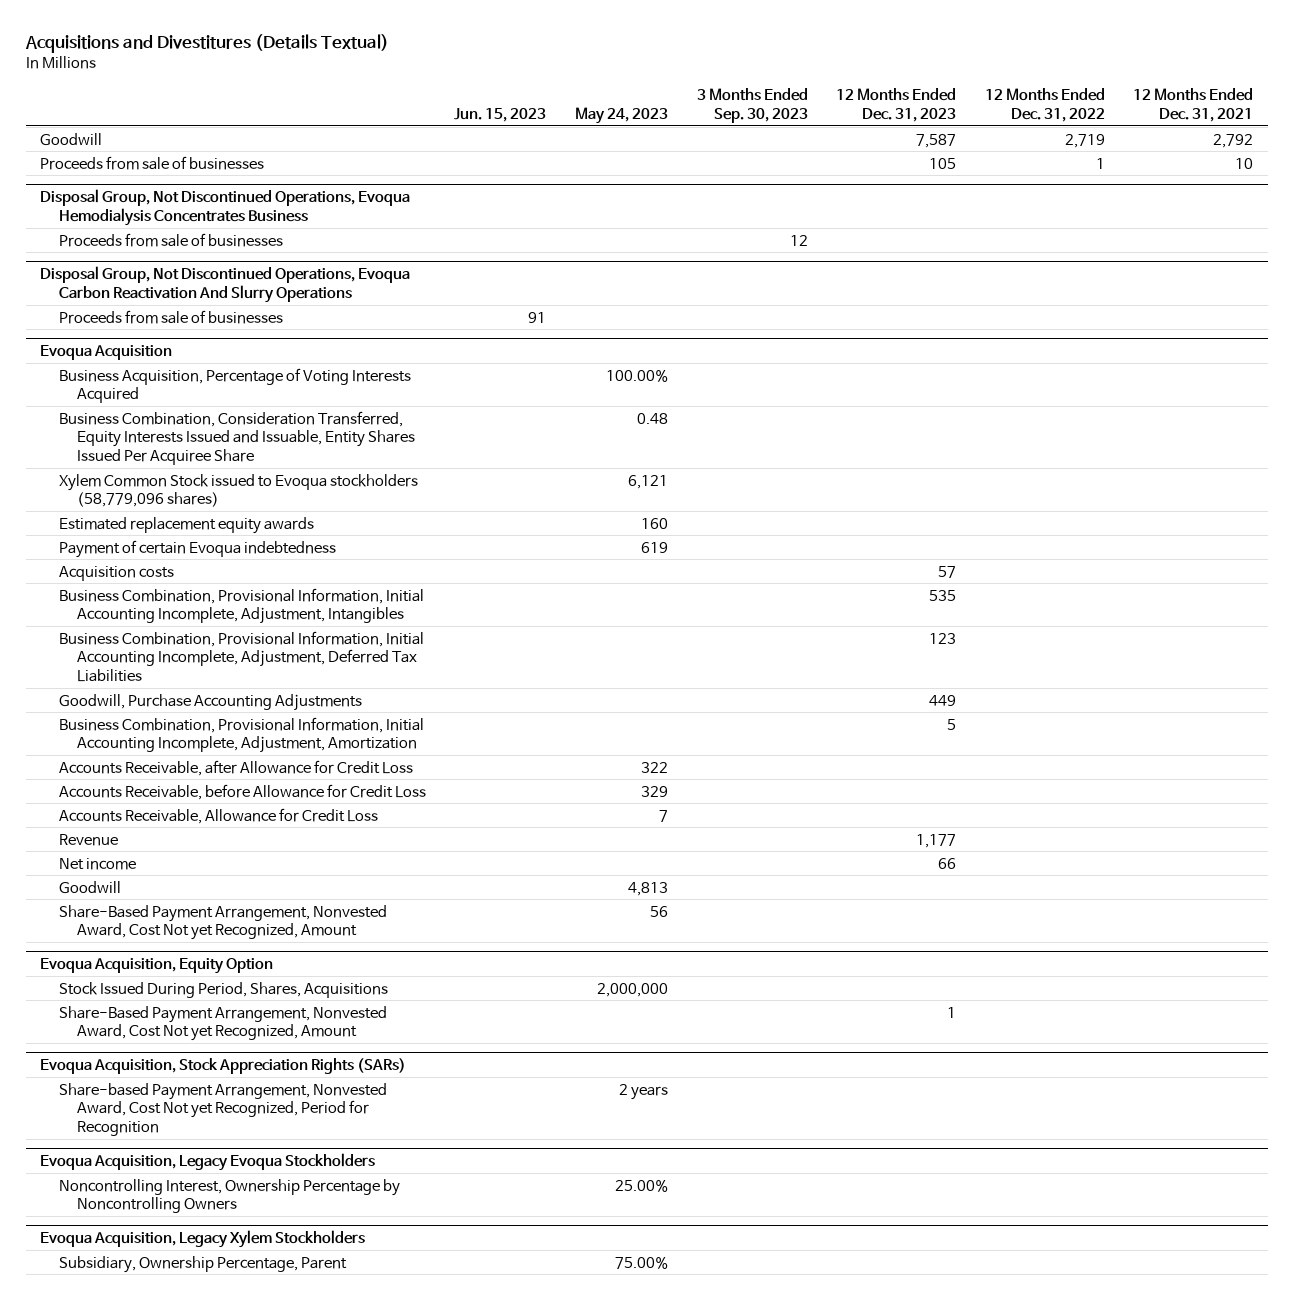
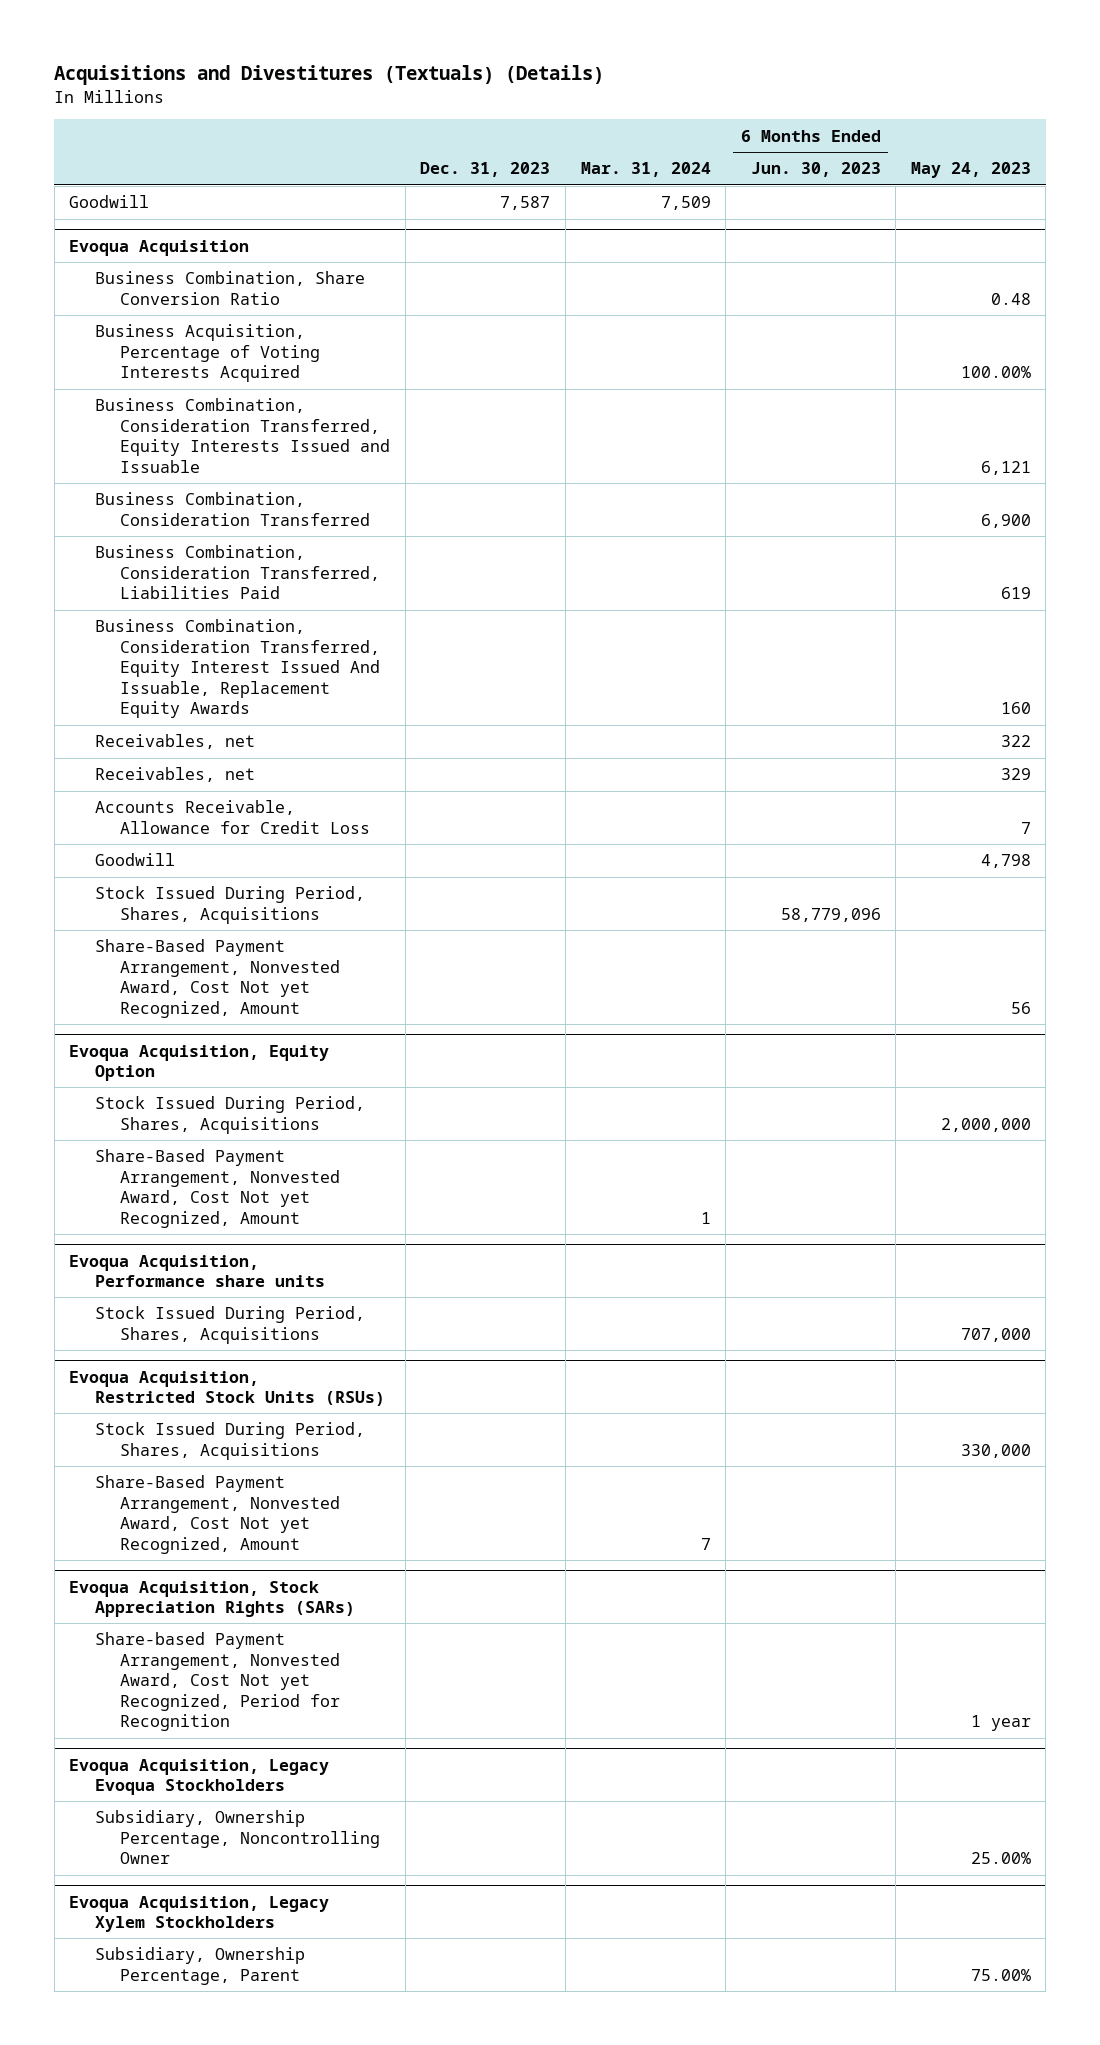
- Acquisitions and Divestitures (Details Textual)
+ Acquisitions and Divestitures (Textuals) (Details)
- | Jun. 15, 2023 | May 24, 2023 | 3 Months Ended Sep. 30, 2023 | 12 Months Ended Dec. 31, 2023 | 12 Months Ended Dec. 31, 2022 | 12 Months Ended Dec. 31, 2021
+ | Dec. 31, 2023 | Mar. 31, 2024 | 6 Months Ended Jun. 30, 2023 | May 24, 2023
- Proceeds from sale of businesses | | | | 105 | 1 | 10
- Disposal Group, Not Discontinued Operations, Evoqua Hemodialysis Concentrates Business
- Proceeds from sale of businesses | | | 12 | | |
- Disposal Group, Not Discontinued Operations, Evoqua Carbon Reactivation And Slurry Operations
- Proceeds from sale of businesses | 91 | | | | |
@ Evoqua Acquisition
+ Business Combination, Share Conversion Ratio | | | | 0.48
- Business Combination, Consideration Transferred, Equity Interests Issued and Issuable, Entity Shares Issued Per Acquiree Share | | 0.48 | | | |
- Xylem Common Stock issued to Evoqua stockholders (58,779,096 shares) | | 6,121 | | | |
- Estimated replacement equity awards | | 160 | | | |
- Payment of certain Evoqua indebtedness | | 619 | | | |
- Acquisition costs | | | | 57 | |
- Business Combination, Provisional Information, Initial Accounting Incomplete, Adjustment, Intangibles | | | | 535 | |
- Business Combination, Provisional Information, Initial Accounting Incomplete, Adjustment, Deferred Tax Liabilities | | | | 123 | |
- Goodwill, Purchase Accounting Adjustments | | | | 449 | |
- Business Combination, Provisional Information, Initial Accounting Incomplete, Adjustment, Amortization | | | | 5 | |
- Accounts Receivable, after Allowance for Credit Loss | | 322 | | | |
- Accounts Receivable, before Allowance for Credit Loss | | 329 | | | |
+ Business Combination, Consideration Transferred, Equity Interests Issued and Issuable | | | | 6,121
+ Business Combination, Consideration Transferred | | | | 6,900
+ Business Combination, Consideration Transferred, Liabilities Paid | | | | 619
+ Business Combination, Consideration Transferred, Equity Interest Issued And Issuable, Replacement Equity Awards | | | | 160
+ Receivables, net | | | | 322
+ Receivables, net | | | | 329
- Revenue | | | | 1,177 | |
- Net income | | | | 66 | |
- Goodwill | | 4,813 | | | |
+ Goodwill | | | | 4,798
+ Stock Issued During Period, Shares, Acquisitions | | | 58,779,096 |
+ Evoqua Acquisition, Performance share units
+ Stock Issued During Period, Shares, Acquisitions | | | | 707,000
+ Evoqua Acquisition, Restricted Stock Units (RSUs)
+ Stock Issued During Period, Shares, Acquisitions | | | | 330,000
+ Share-Based Payment Arrangement, Nonvested Award, Cost Not yet Recognized, Amount | | 7 | |
@ Evoqua Acquisition, Stock Appreciation Rights (SARs)
- Share-based Payment Arrangement, Nonvested Award, Cost Not yet Recognized, Period for Recognition | | 2 years | | | |
+ Share-based Payment Arrangement, Nonvested Award, Cost Not yet Recognized, Period for Recognition | | | | 1 year
@ Evoqua Acquisition, Legacy Evoqua Stockholders
- Noncontrolling Interest, Ownership Percentage by Noncontrolling Owners | | 25.00% | | | |
+ Subsidiary, Ownership Percentage, Noncontrolling Owner | | | | 25.00%

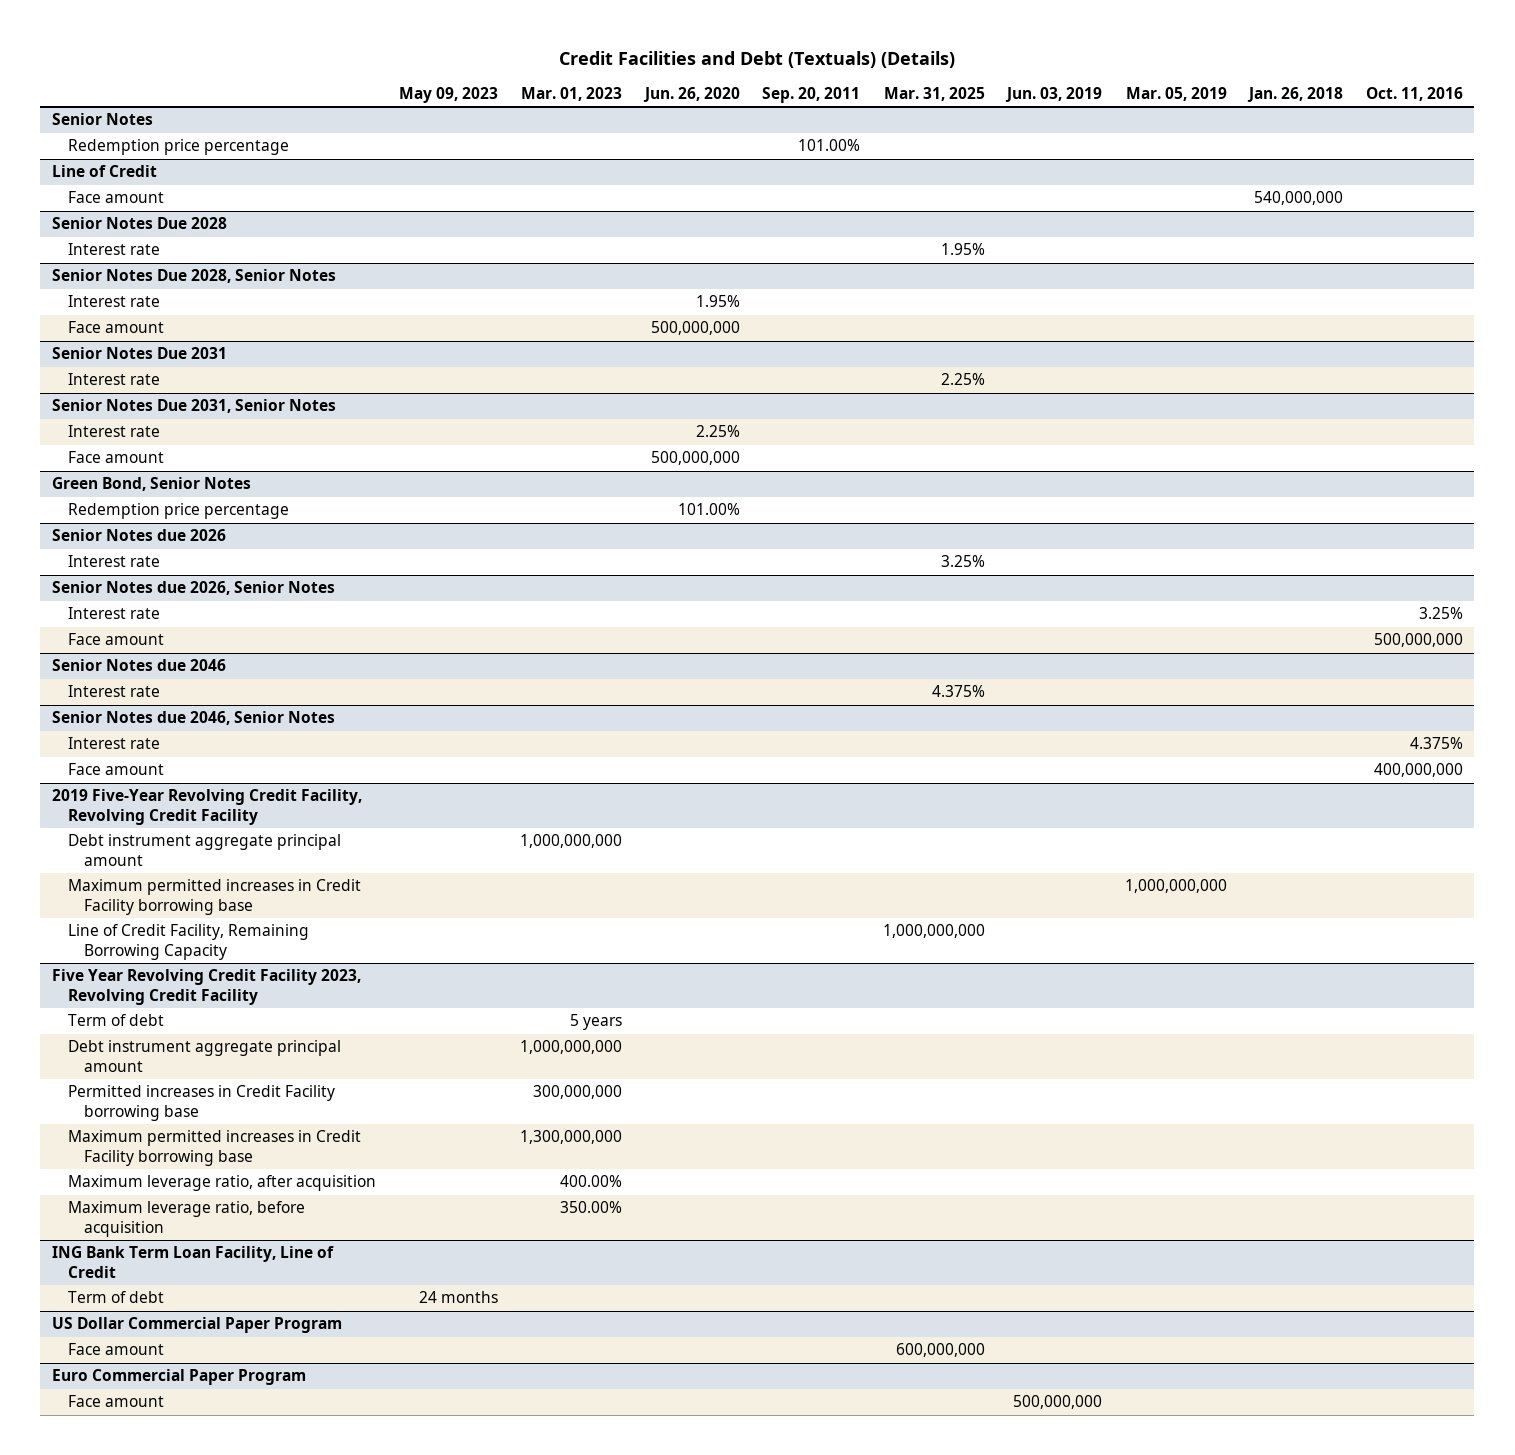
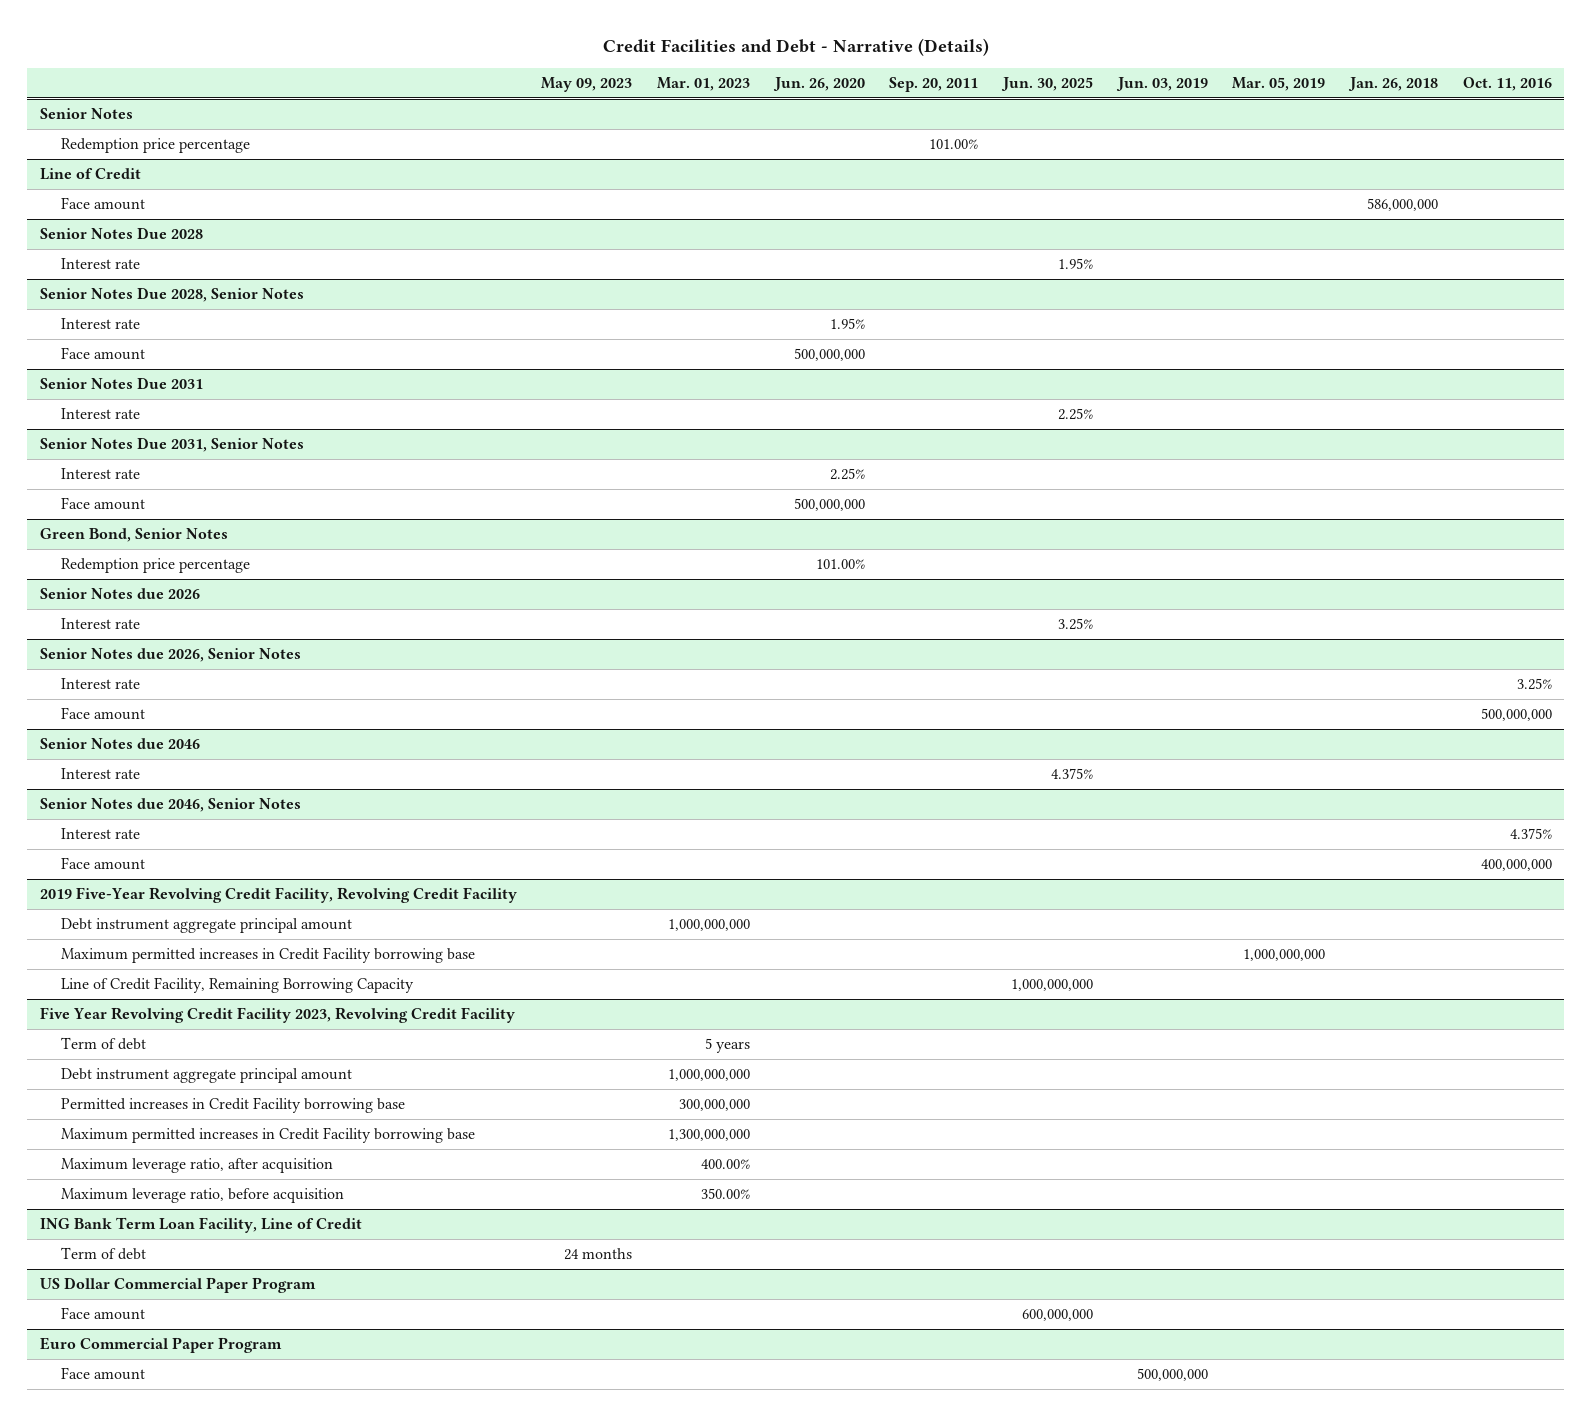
- Credit Facilities and Debt (Textuals) (Details)
+ Credit Facilities and Debt - Narrative (Details)
- | May 09, 2023 | Mar. 01, 2023 | Jun. 26, 2020 | Sep. 20, 2011 | Mar. 31, 2025 | Jun. 03, 2019 | Mar. 05, 2019 | Jan. 26, 2018 | Oct. 11, 2016
+ | May 09, 2023 | Mar. 01, 2023 | Jun. 26, 2020 | Sep. 20, 2011 | Jun. 30, 2025 | Jun. 03, 2019 | Mar. 05, 2019 | Jan. 26, 2018 | Oct. 11, 2016
@ Line of Credit
- Face amount | | | | | | | | 540,000,000 |
+ Face amount | | | | | | | | 586,000,000 |

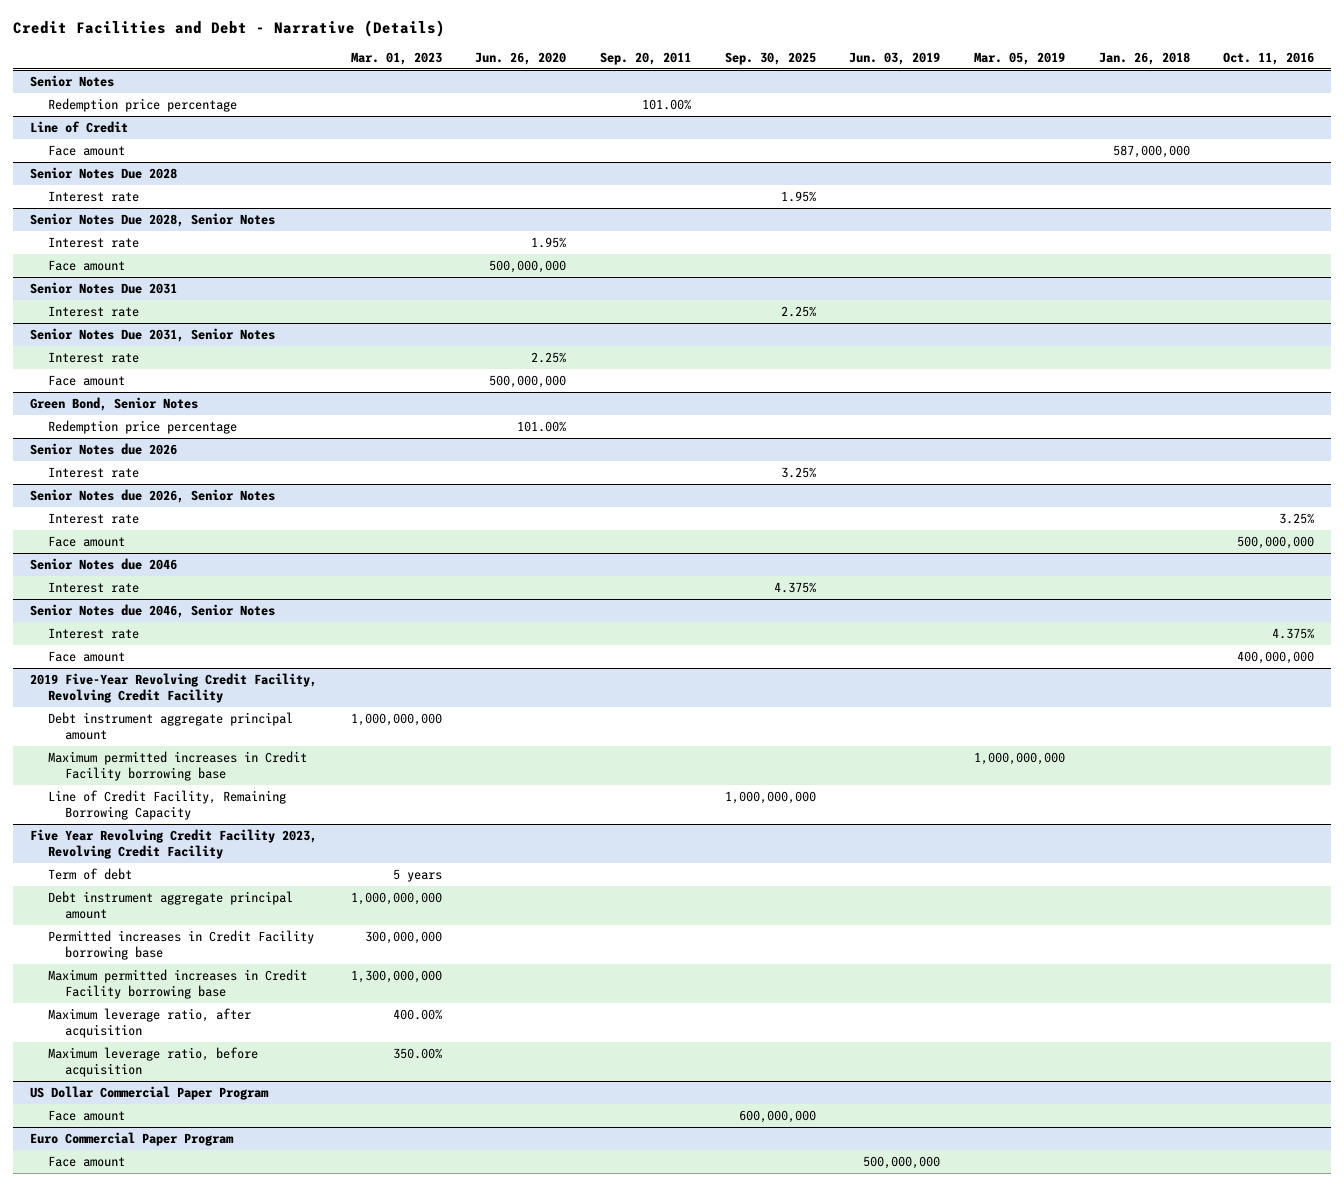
- | May 09, 2023 | Mar. 01, 2023 | Jun. 26, 2020 | Sep. 20, 2011 | Jun. 30, 2025 | Jun. 03, 2019 | Mar. 05, 2019 | Jan. 26, 2018 | Oct. 11, 2016
+ | Mar. 01, 2023 | Jun. 26, 2020 | Sep. 20, 2011 | Sep. 30, 2025 | Jun. 03, 2019 | Mar. 05, 2019 | Jan. 26, 2018 | Oct. 11, 2016
@ Line of Credit
- Face amount | | | | | | | | 586,000,000 |
+ Face amount | | | | | | | 587,000,000 |
- ING Bank Term Loan Facility, Line of Credit
- Term of debt | 24 months | | | | | | | |

